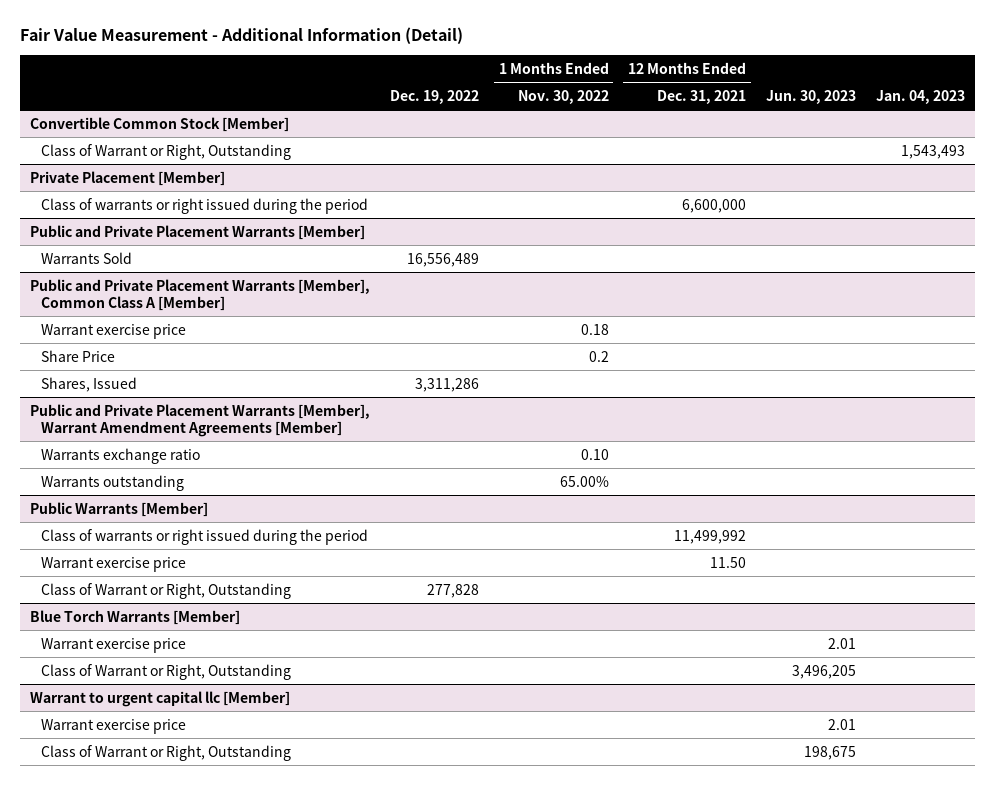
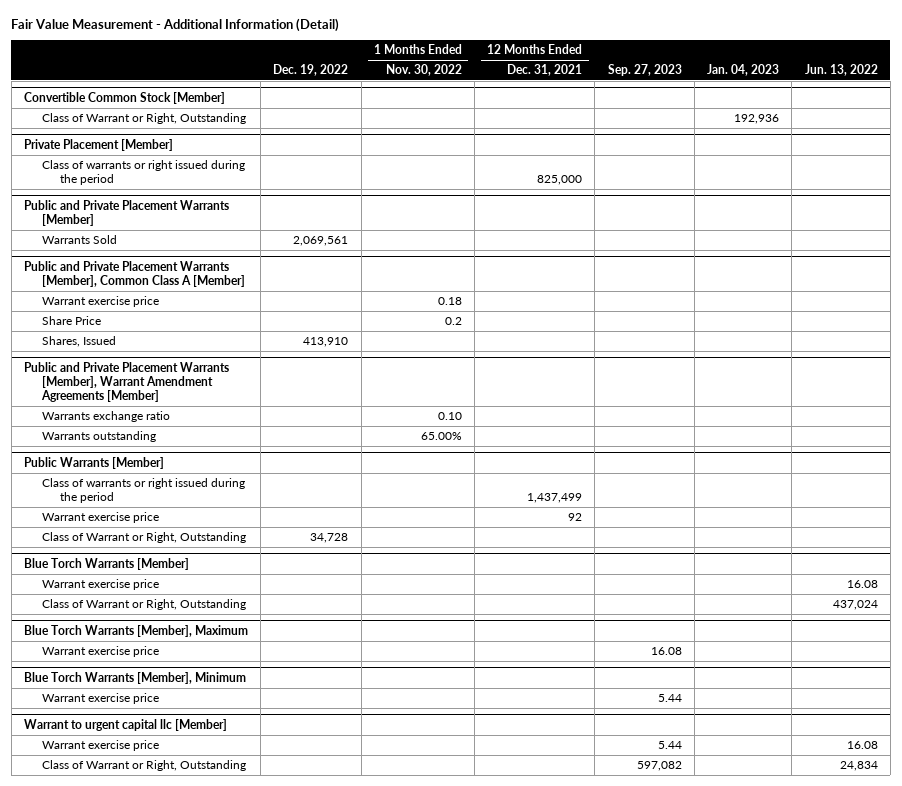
- | Dec. 19, 2022 | 1 Months Ended Nov. 30, 2022 | 12 Months Ended Dec. 31, 2021 | Jun. 30, 2023 | Jan. 04, 2023
+ | Dec. 19, 2022 | 1 Months Ended Nov. 30, 2022 | 12 Months Ended Dec. 31, 2021 | Sep. 27, 2023 | Jan. 04, 2023 | Jun. 13, 2022
@ Convertible Common Stock [Member]
- Class of Warrant or Right, Outstanding | | | | | 1,543,493
+ Class of Warrant or Right, Outstanding | | | | | 192,936 |
@ Private Placement [Member]
- Class of warrants or right issued during the period | | | 6,600,000 | |
+ Class of warrants or right issued during the period | | | 825,000 | | |
@ Public and Private Placement Warrants [Member]
- Warrants Sold | 16,556,489 | | | |
+ Warrants Sold | 2,069,561 | | | | |
@ Public and Private Placement Warrants [Member], Common Class A [Member]
- Shares, Issued | 3,311,286 | | | |
+ Shares, Issued | 413,910 | | | | |
@ Public Warrants [Member]
- Class of warrants or right issued during the period | | | 11,499,992 | |
- Warrant exercise price | | | 11.50 | |
- Class of Warrant or Right, Outstanding | 277,828 | | | |
+ Class of warrants or right issued during the period | | | 1,437,499 | | |
+ Warrant exercise price | | | 92 | | |
+ Class of Warrant or Right, Outstanding | 34,728 | | | | |
+ Blue Torch Warrants [Member], Maximum
+ Warrant exercise price | | | | 16.08 | |
+ Blue Torch Warrants [Member], Minimum
+ Warrant exercise price | | | | 5.44 | |

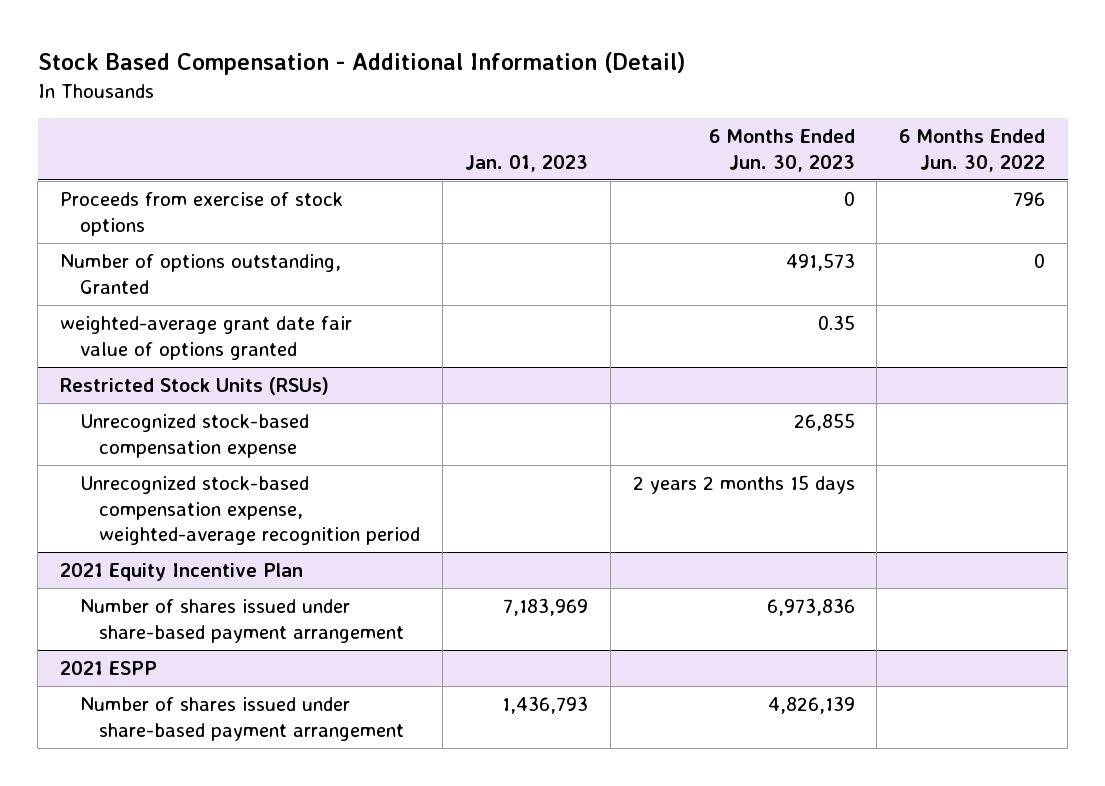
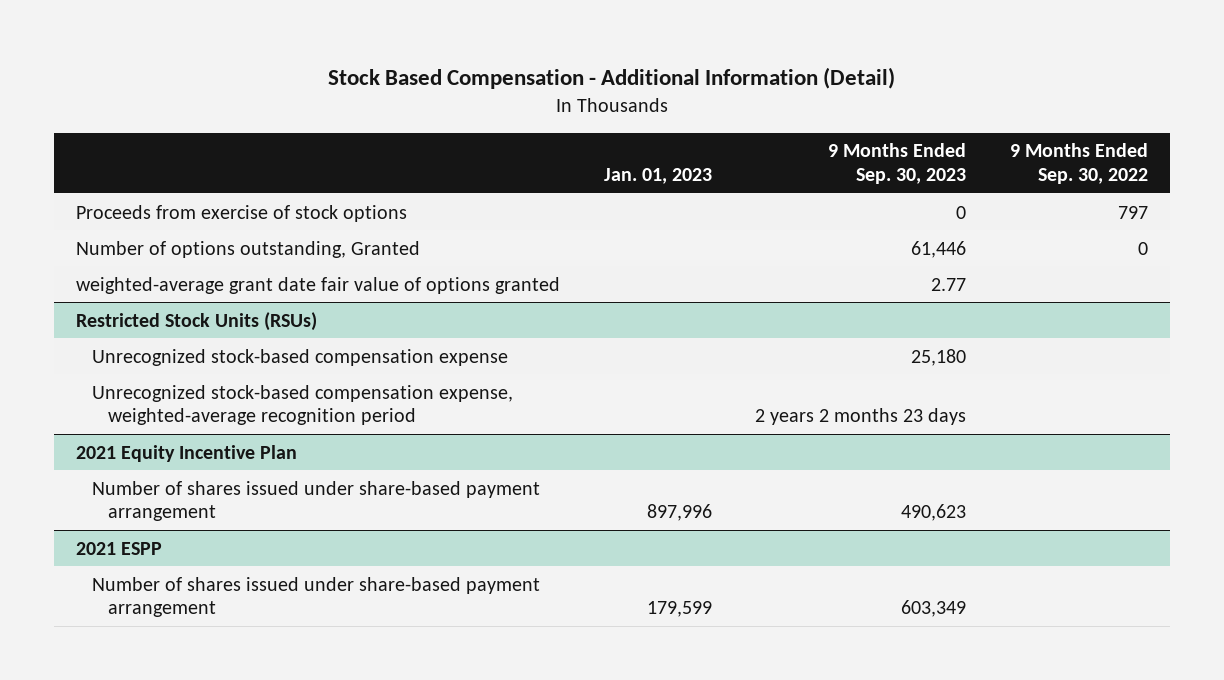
- | Jan. 01, 2023 | 6 Months Ended Jun. 30, 2023 | 6 Months Ended Jun. 30, 2022
+ | Jan. 01, 2023 | 9 Months Ended Sep. 30, 2023 | 9 Months Ended Sep. 30, 2022
@ 2021 Equity Incentive Plan
- Number of shares issued under share-based payment arrangement | 7,183,969 | 6,973,836 |
+ Number of shares issued under share-based payment arrangement | 897,996 | 490,623 |
@ 2021 ESPP
- Number of shares issued under share-based payment arrangement | 1,436,793 | 4,826,139 |
+ Number of shares issued under share-based payment arrangement | 179,599 | 603,349 |

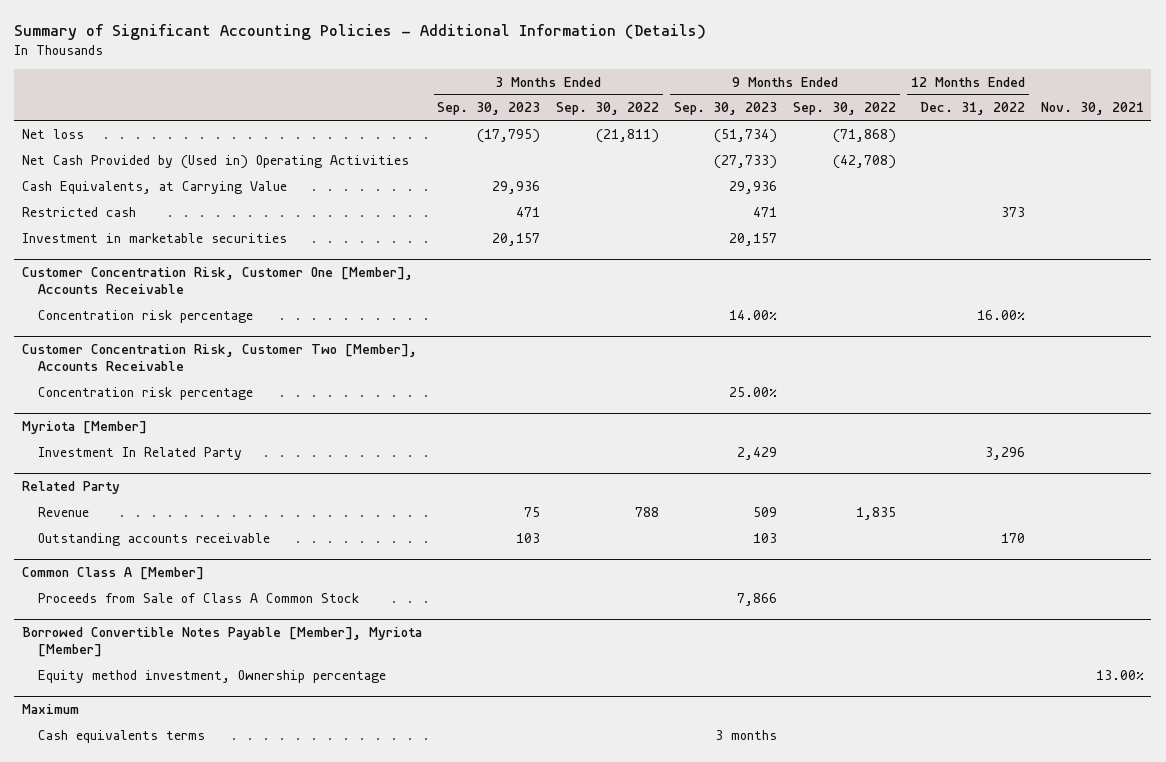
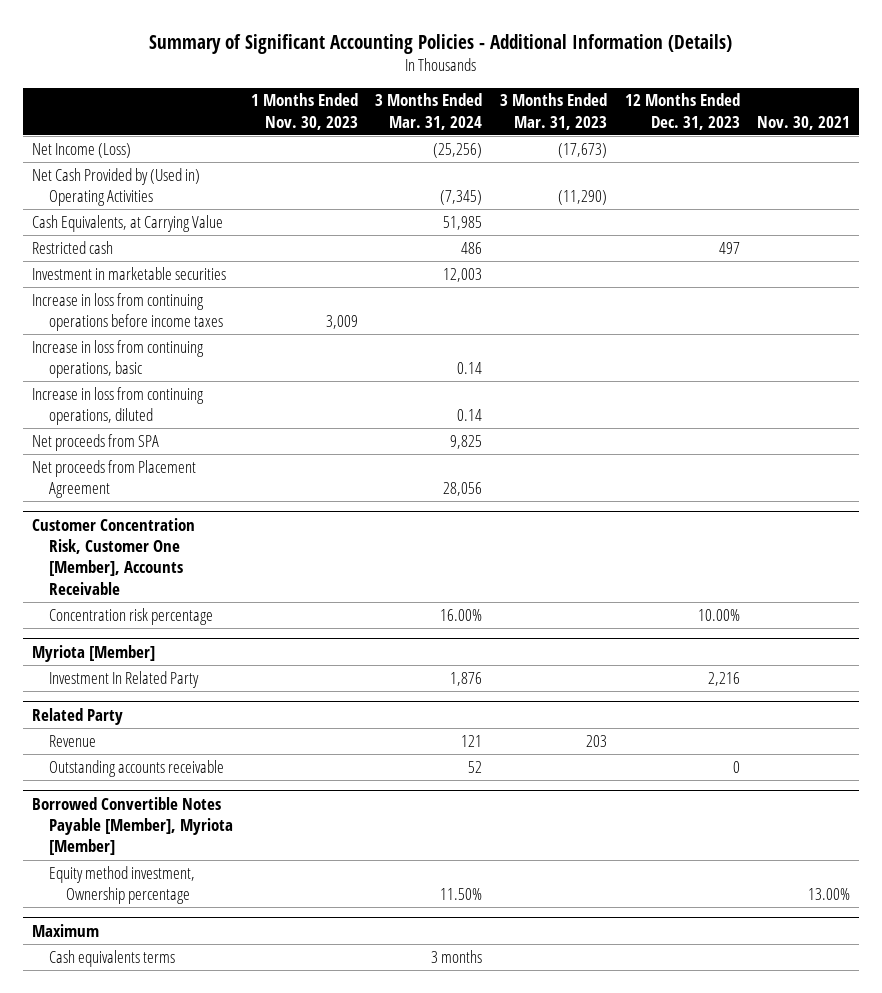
- | 3 Months Ended Sep. 30, 2023 | 3 Months Ended Sep. 30, 2022 | 9 Months Ended Sep. 30, 2023 | 9 Months Ended Sep. 30, 2022 | 12 Months Ended Dec. 31, 2022 | Nov. 30, 2021
+ | 1 Months Ended Nov. 30, 2023 | 3 Months Ended Mar. 31, 2024 | 3 Months Ended Mar. 31, 2023 | 12 Months Ended Dec. 31, 2023 | Nov. 30, 2021
- Net loss | (17,795) | (21,811) | (51,734) | (71,868) | |
+ Net Income (Loss) | | (25,256) | (17,673) | |
+ Increase in loss from continuing operations before income taxes | 3,009 | | | |
+ Increase in loss from continuing operations, basic | | 0.14 | | |
+ Increase in loss from continuing operations, diluted | | 0.14 | | |
+ Net proceeds from SPA | | 9,825 | | |
+ Net proceeds from Placement Agreement | | 28,056 | | |
- Customer Concentration Risk, Customer Two [Member], Accounts Receivable
- Concentration risk percentage | | | 25.00% | | |
- Common Class A [Member]
- Proceeds from Sale of Class A Common Stock | | | 7,866 | | |

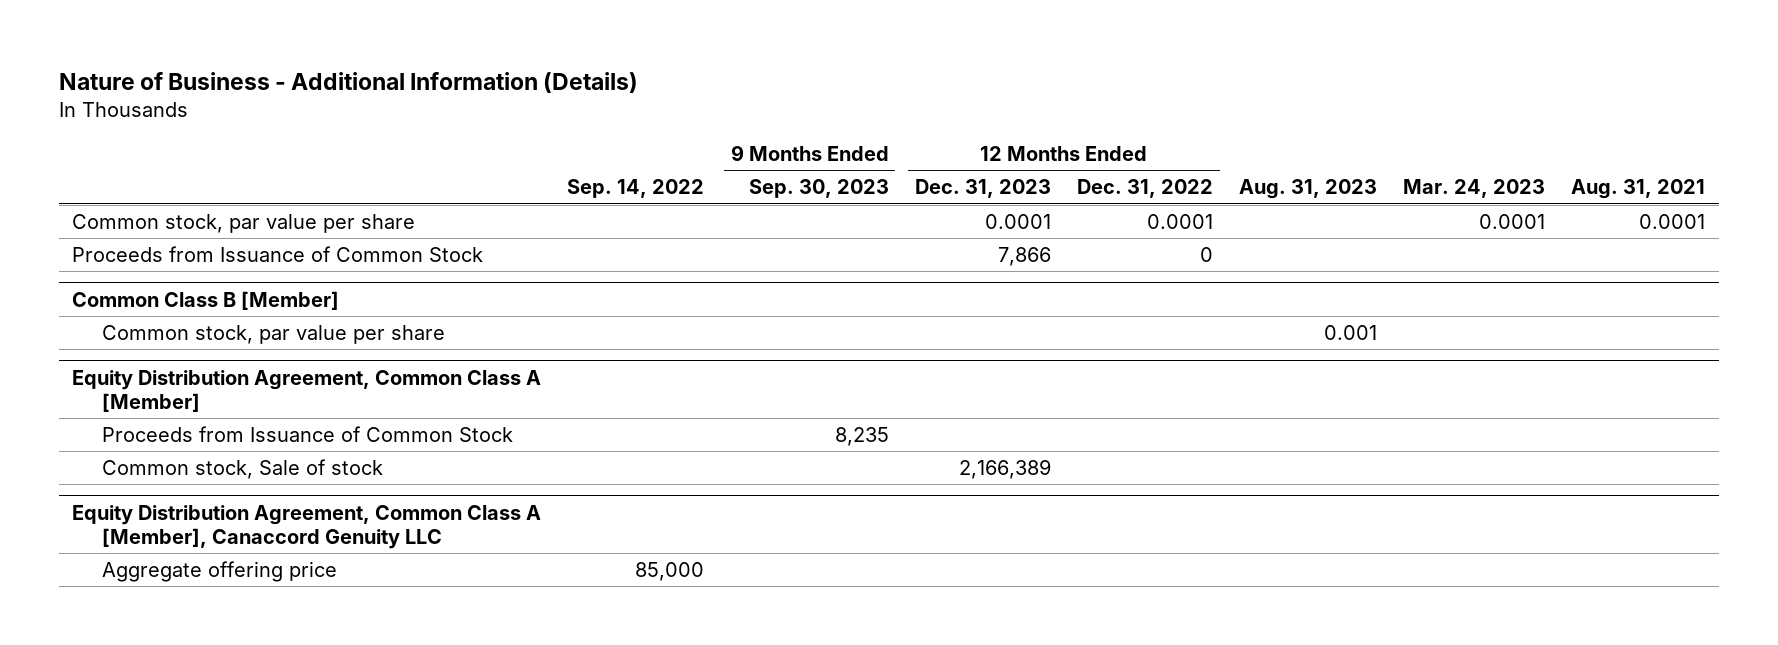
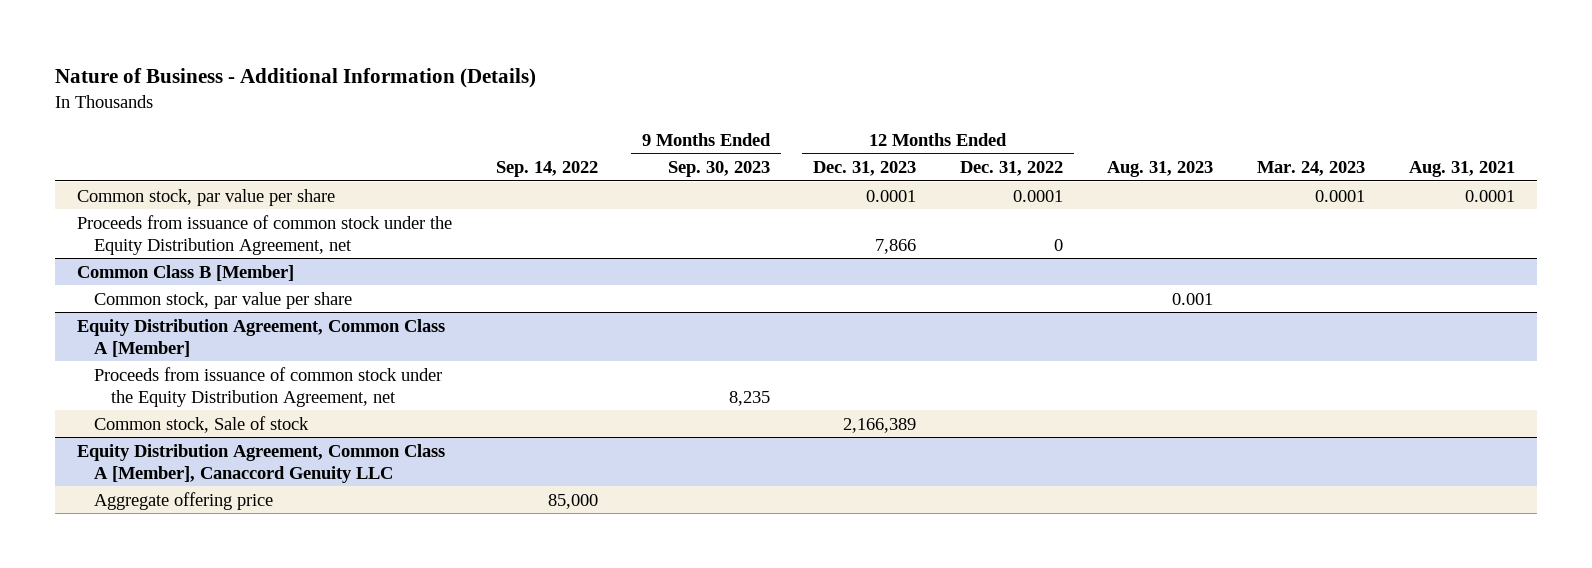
- Proceeds from Issuance of Common Stock | | | 7,866 | 0 | | |
+ Proceeds from issuance of common stock under the Equity Distribution Agreement, net | | | 7,866 | 0 | | |
@ Equity Distribution Agreement, Common Class A [Member]
- Proceeds from Issuance of Common Stock | | 8,235 | | | | |
+ Proceeds from issuance of common stock under the Equity Distribution Agreement, net | | 8,235 | | | | |

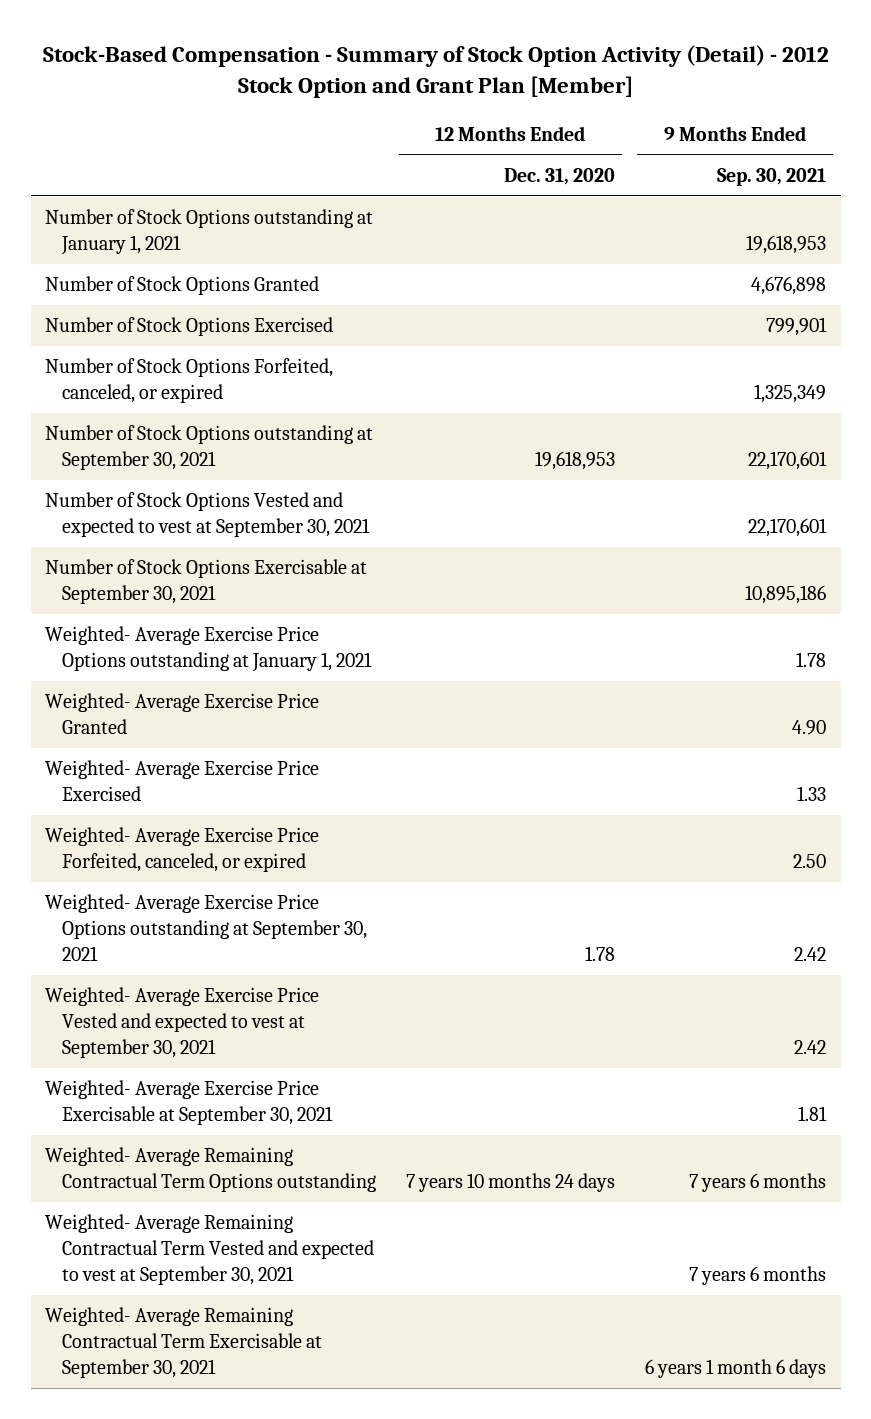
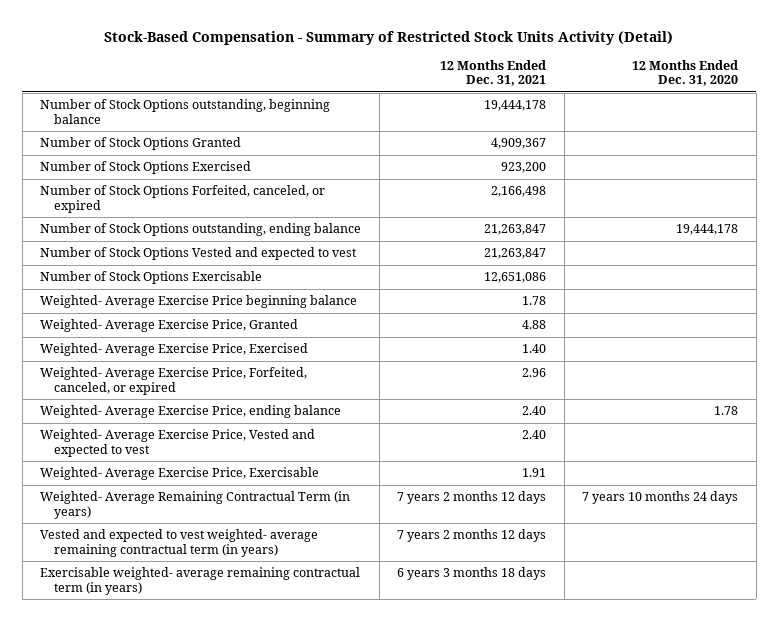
- Stock-Based Compensation - Summary of Stock Option Activity (Detail) - 2012 Stock Option and Grant Plan [Member]
+ Stock-Based Compensation - Summary of Restricted Stock Units Activity (Detail)
- | 12 Months Ended Dec. 31, 2020 | 9 Months Ended Sep. 30, 2021
+ | 12 Months Ended Dec. 31, 2021 | 12 Months Ended Dec. 31, 2020
- Number of Stock Options outstanding at January 1, 2021 | | 19,618,953
+ Number of Stock Options outstanding, beginning balance | 19,444,178 |
- Number of Stock Options outstanding at September 30, 2021 | 19,618,953 | 22,170,601
- Number of Stock Options Vested and expected to vest at September 30, 2021 | | 22,170,601
- Number of Stock Options Exercisable at September 30, 2021 | | 10,895,186
- Weighted- Average Exercise Price Options outstanding at January 1, 2021 | | 1.78
- Weighted- Average Exercise Price Granted | | 4.90
- Weighted- Average Exercise Price Exercised | | 1.33
- Weighted- Average Exercise Price Forfeited, canceled, or expired | | 2.50
- Weighted- Average Exercise Price Options outstanding at September 30, 2021 | 1.78 | 2.42
- Weighted- Average Exercise Price Vested and expected to vest at September 30, 2021 | | 2.42
- Weighted- Average Exercise Price Exercisable at September 30, 2021 | | 1.81
- Weighted- Average Remaining Contractual Term Options outstanding | 7 years 10 months 24 days | 7 years 6 months
- Weighted- Average Remaining Contractual Term Vested and expected to vest at September 30, 2021 | | 7 years 6 months
- Weighted- Average Remaining Contractual Term Exercisable at September 30, 2021 | | 6 years 1 month 6 days
+ Number of Stock Options outstanding, ending balance | 21,263,847 | 19,444,178
+ Number of Stock Options Vested and expected to vest | 21,263,847 |
+ Number of Stock Options Exercisable | 12,651,086 |
+ Weighted- Average Exercise Price beginning balance | 1.78 |
+ Weighted- Average Exercise Price, Granted | 4.88 |
+ Weighted- Average Exercise Price, Exercised | 1.40 |
+ Weighted- Average Exercise Price, Forfeited, canceled, or expired | 2.96 |
+ Weighted- Average Exercise Price, ending balance | 2.40 | 1.78
+ Weighted- Average Exercise Price, Vested and expected to vest | 2.40 |
+ Weighted- Average Exercise Price, Exercisable | 1.91 |
+ Weighted- Average Remaining Contractual Term (in years) | 7 years 2 months 12 days | 7 years 10 months 24 days
+ Vested and expected to vest weighted- average remaining contractual term (in years) | 7 years 2 months 12 days |
+ Exercisable weighted- average remaining contractual term (in years) | 6 years 3 months 18 days |

